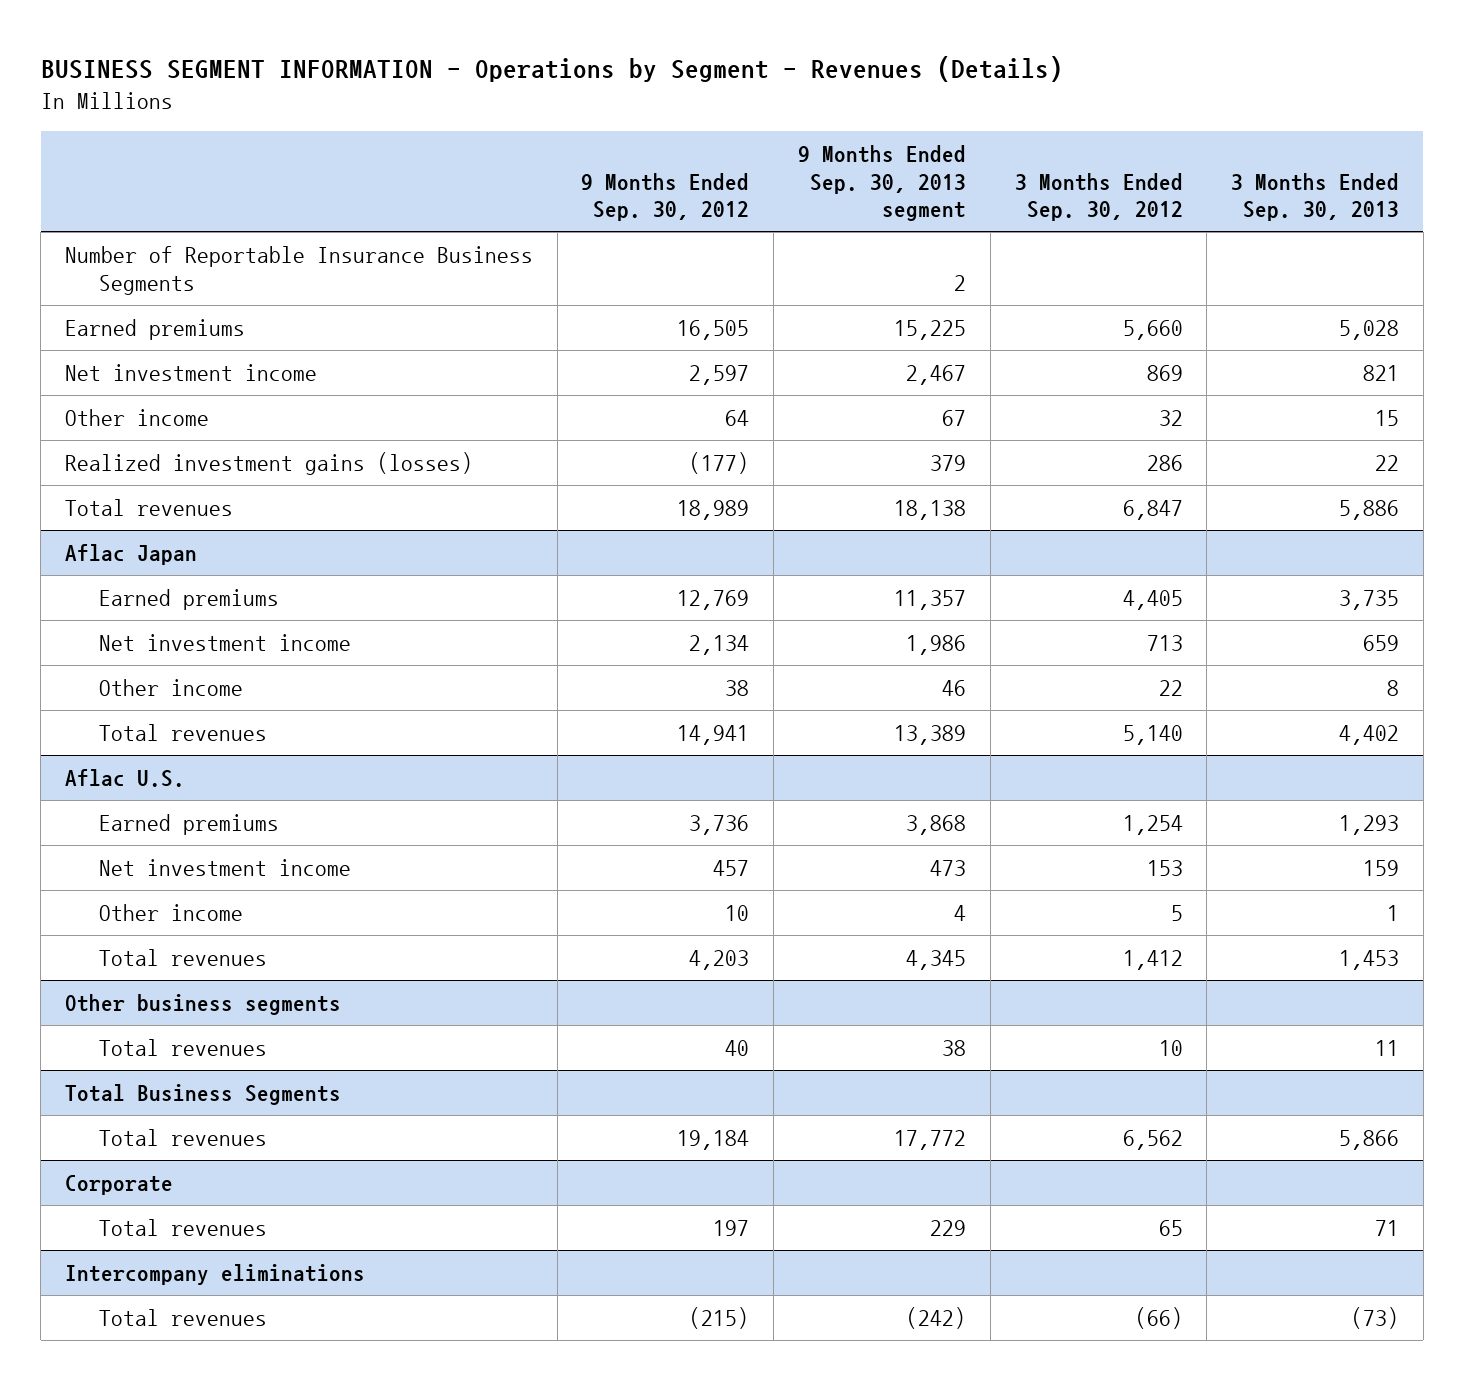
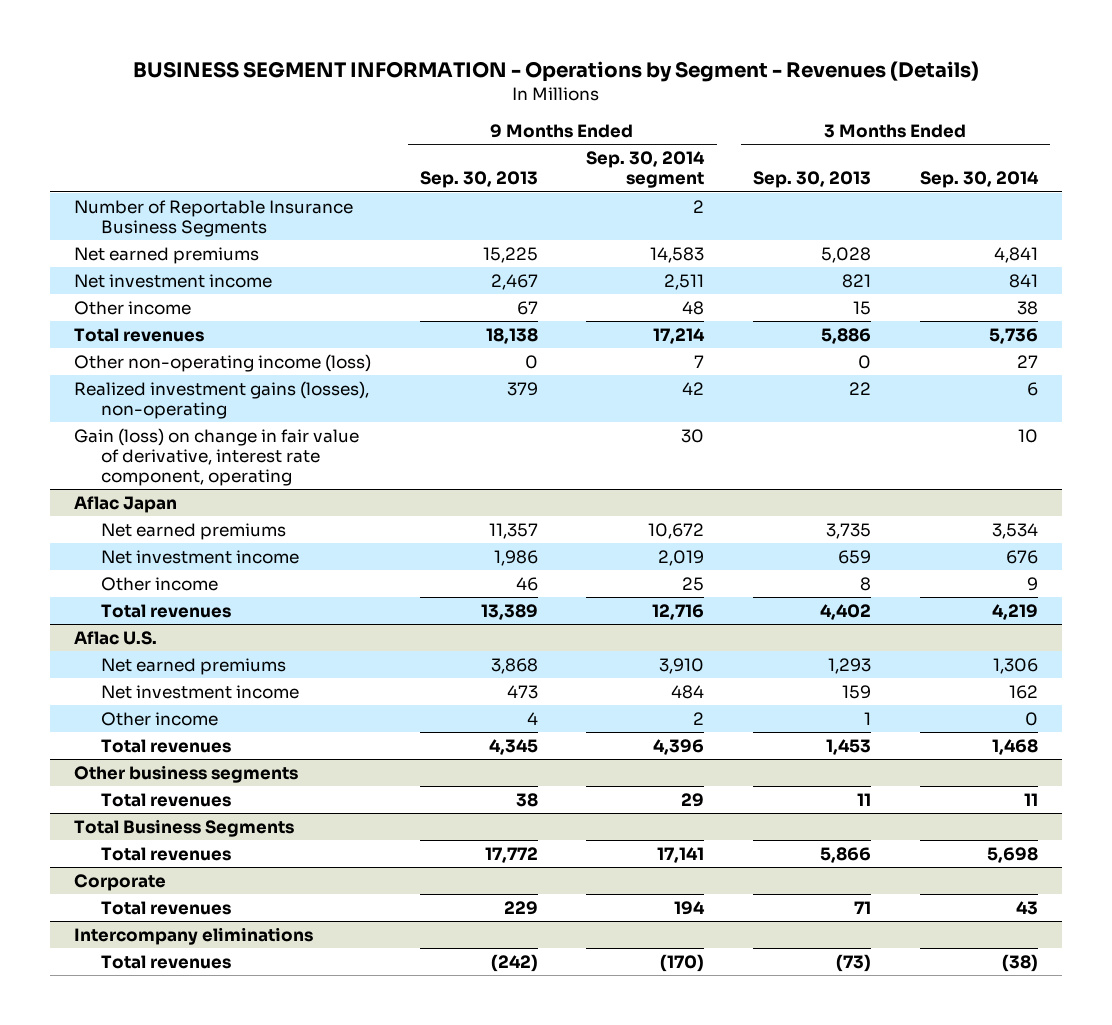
- | 9 Months Ended Sep. 30, 2012 | 9 Months Ended Sep. 30, 2013 segment | 3 Months Ended Sep. 30, 2012 | 3 Months Ended Sep. 30, 2013
+ | 9 Months Ended Sep. 30, 2013 | 9 Months Ended Sep. 30, 2014 segment | 3 Months Ended Sep. 30, 2013 | 3 Months Ended Sep. 30, 2014
- Earned premiums | 16,505 | 15,225 | 5,660 | 5,028
+ Net earned premiums | 15,225 | 14,583 | 5,028 | 4,841
- Realized investment gains (losses) | (177) | 379 | 286 | 22
+ Other non-operating income (loss) | 0 | 7 | 0 | 27
+ Realized investment gains (losses), non-operating | 379 | 42 | 22 | 6
+ Gain (loss) on change in fair value of derivative, interest rate component, operating | | 30 | | 10
@ Aflac Japan
- Earned premiums | 12,769 | 11,357 | 4,405 | 3,735
+ Net earned premiums | 11,357 | 10,672 | 3,735 | 3,534
@ Aflac U.S.
- Earned premiums | 3,736 | 3,868 | 1,254 | 1,293
+ Net earned premiums | 3,868 | 3,910 | 1,293 | 1,306

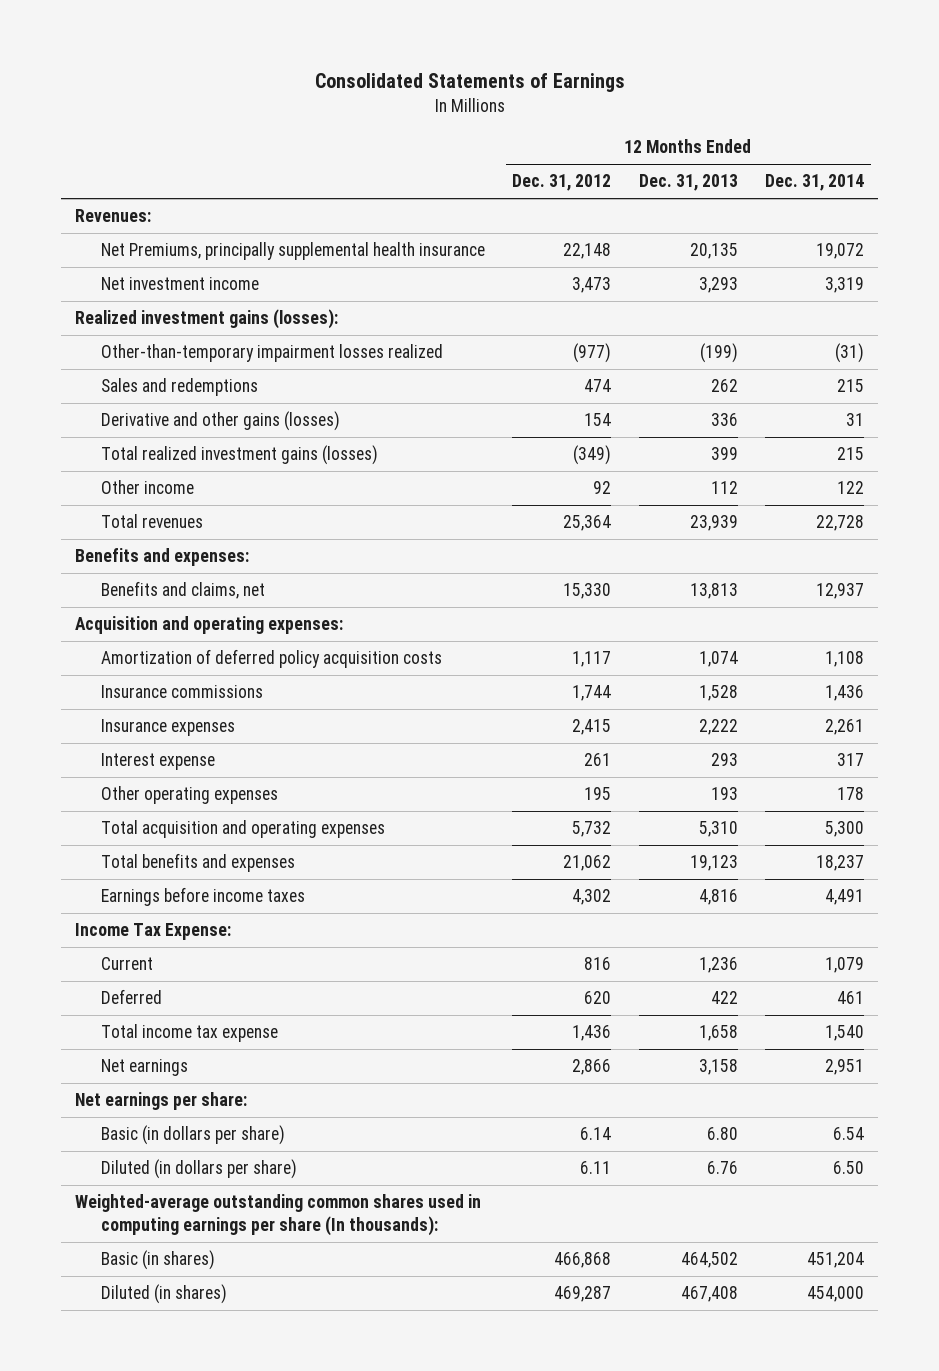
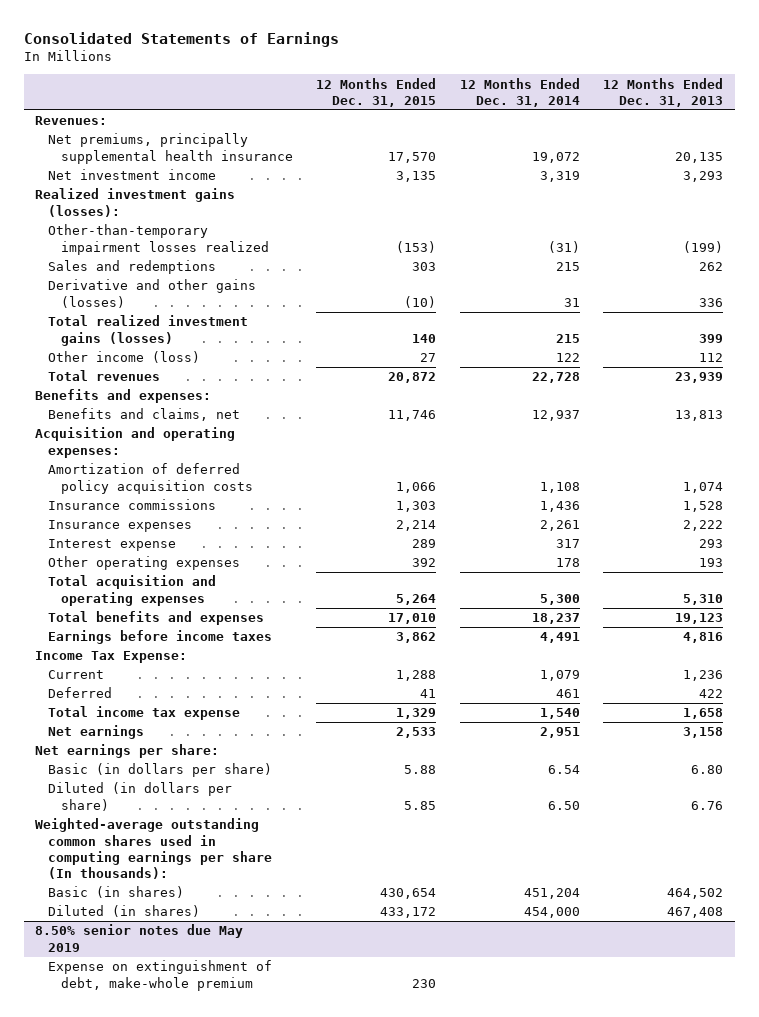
- | 12 Months Ended Dec. 31, 2012 | 12 Months Ended Dec. 31, 2013 | 12 Months Ended Dec. 31, 2014
+ | 12 Months Ended Dec. 31, 2015 | 12 Months Ended Dec. 31, 2014 | 12 Months Ended Dec. 31, 2013
- Net Premiums, principally supplemental health insurance | 22,148 | 20,135 | 19,072
+ Net premiums, principally supplemental health insurance | 17,570 | 19,072 | 20,135
- Other income | 92 | 112 | 122
+ Other income (loss) | 27 | 122 | 112
+ 8.50% senior notes due May 2019
+ Expense on extinguishment of debt, make-whole premium | 230 | |

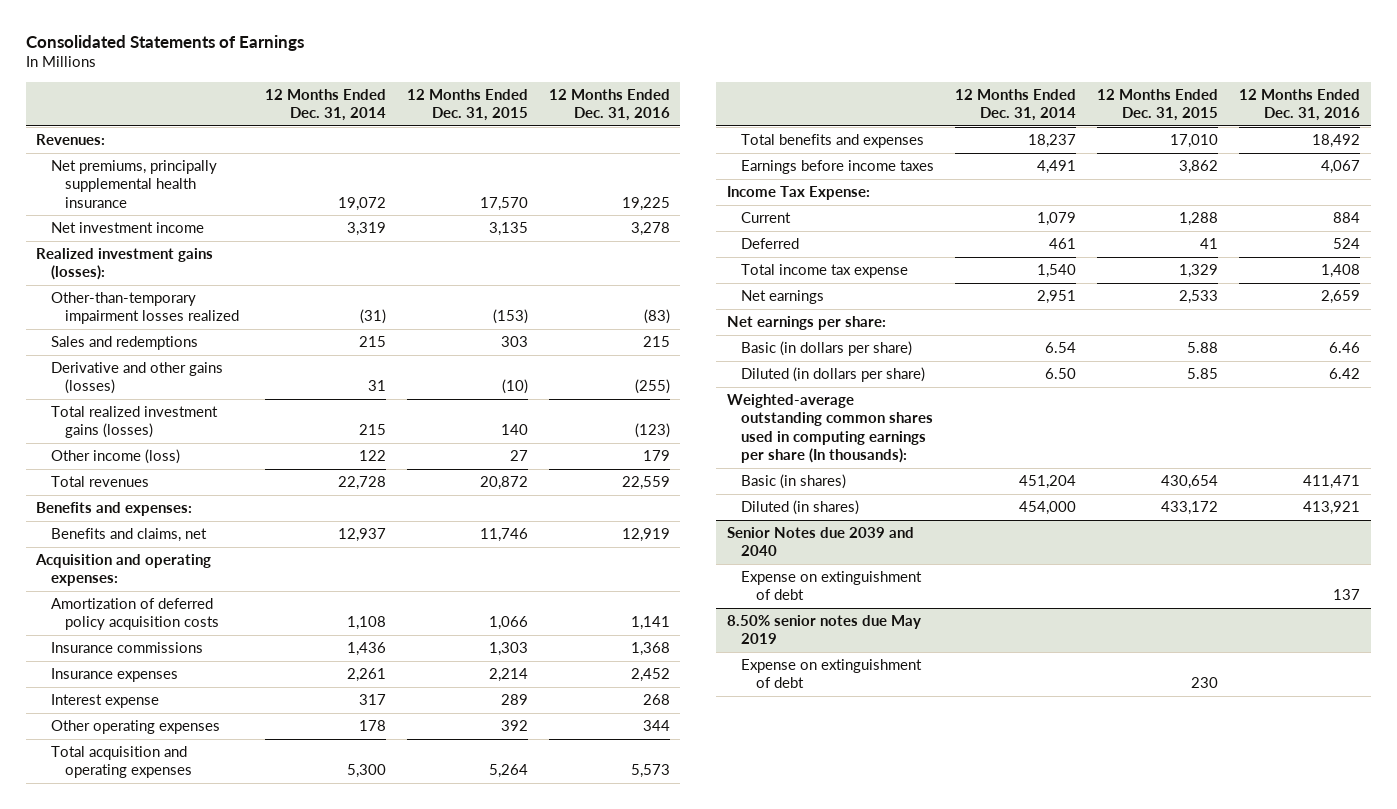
- | 12 Months Ended Dec. 31, 2015 | 12 Months Ended Dec. 31, 2014 | 12 Months Ended Dec. 31, 2013
+ | 12 Months Ended Dec. 31, 2014 | 12 Months Ended Dec. 31, 2015 | 12 Months Ended Dec. 31, 2016
+ Senior Notes due 2039 and 2040
+ Expense on extinguishment of debt | | | 137
@ 8.50% senior notes due May 2019
- Expense on extinguishment of debt, make-whole premium | 230 | |
+ Expense on extinguishment of debt | | 230 |

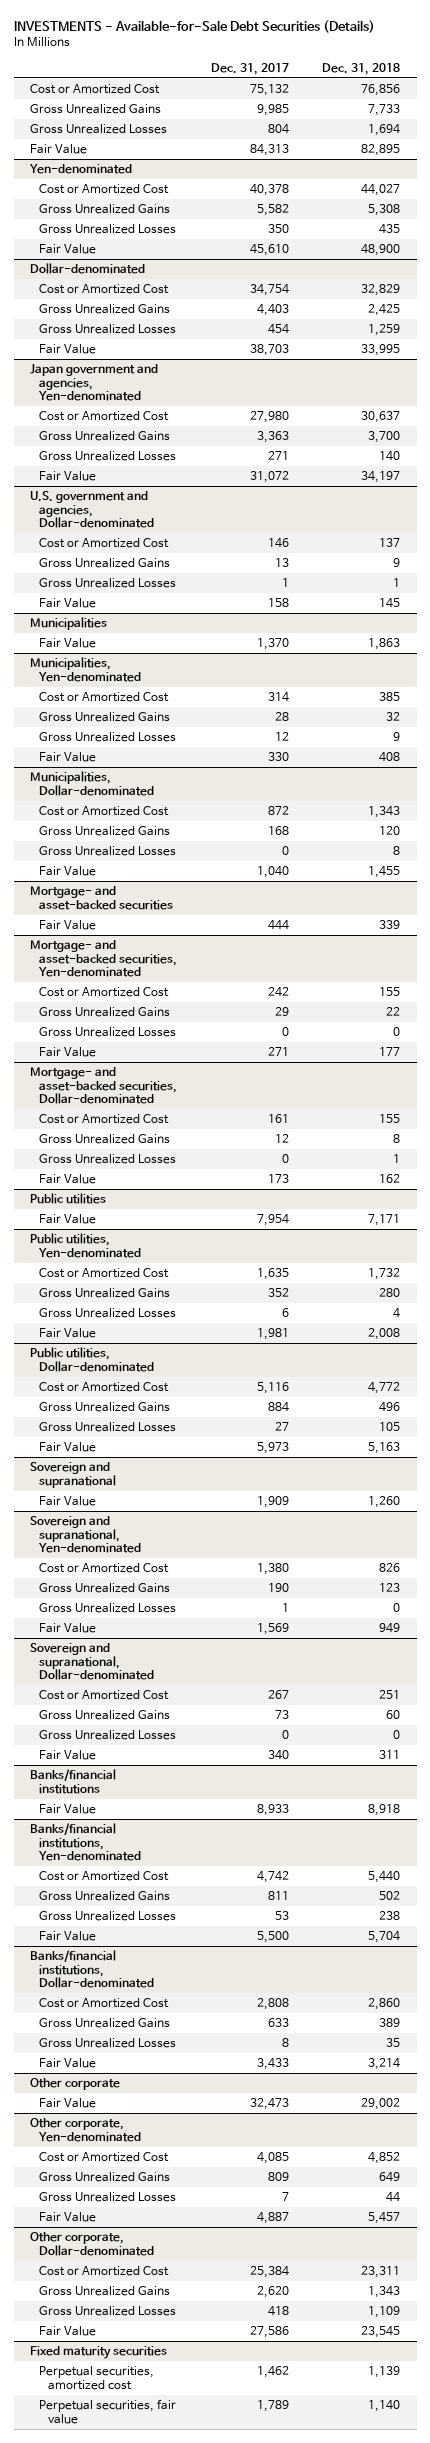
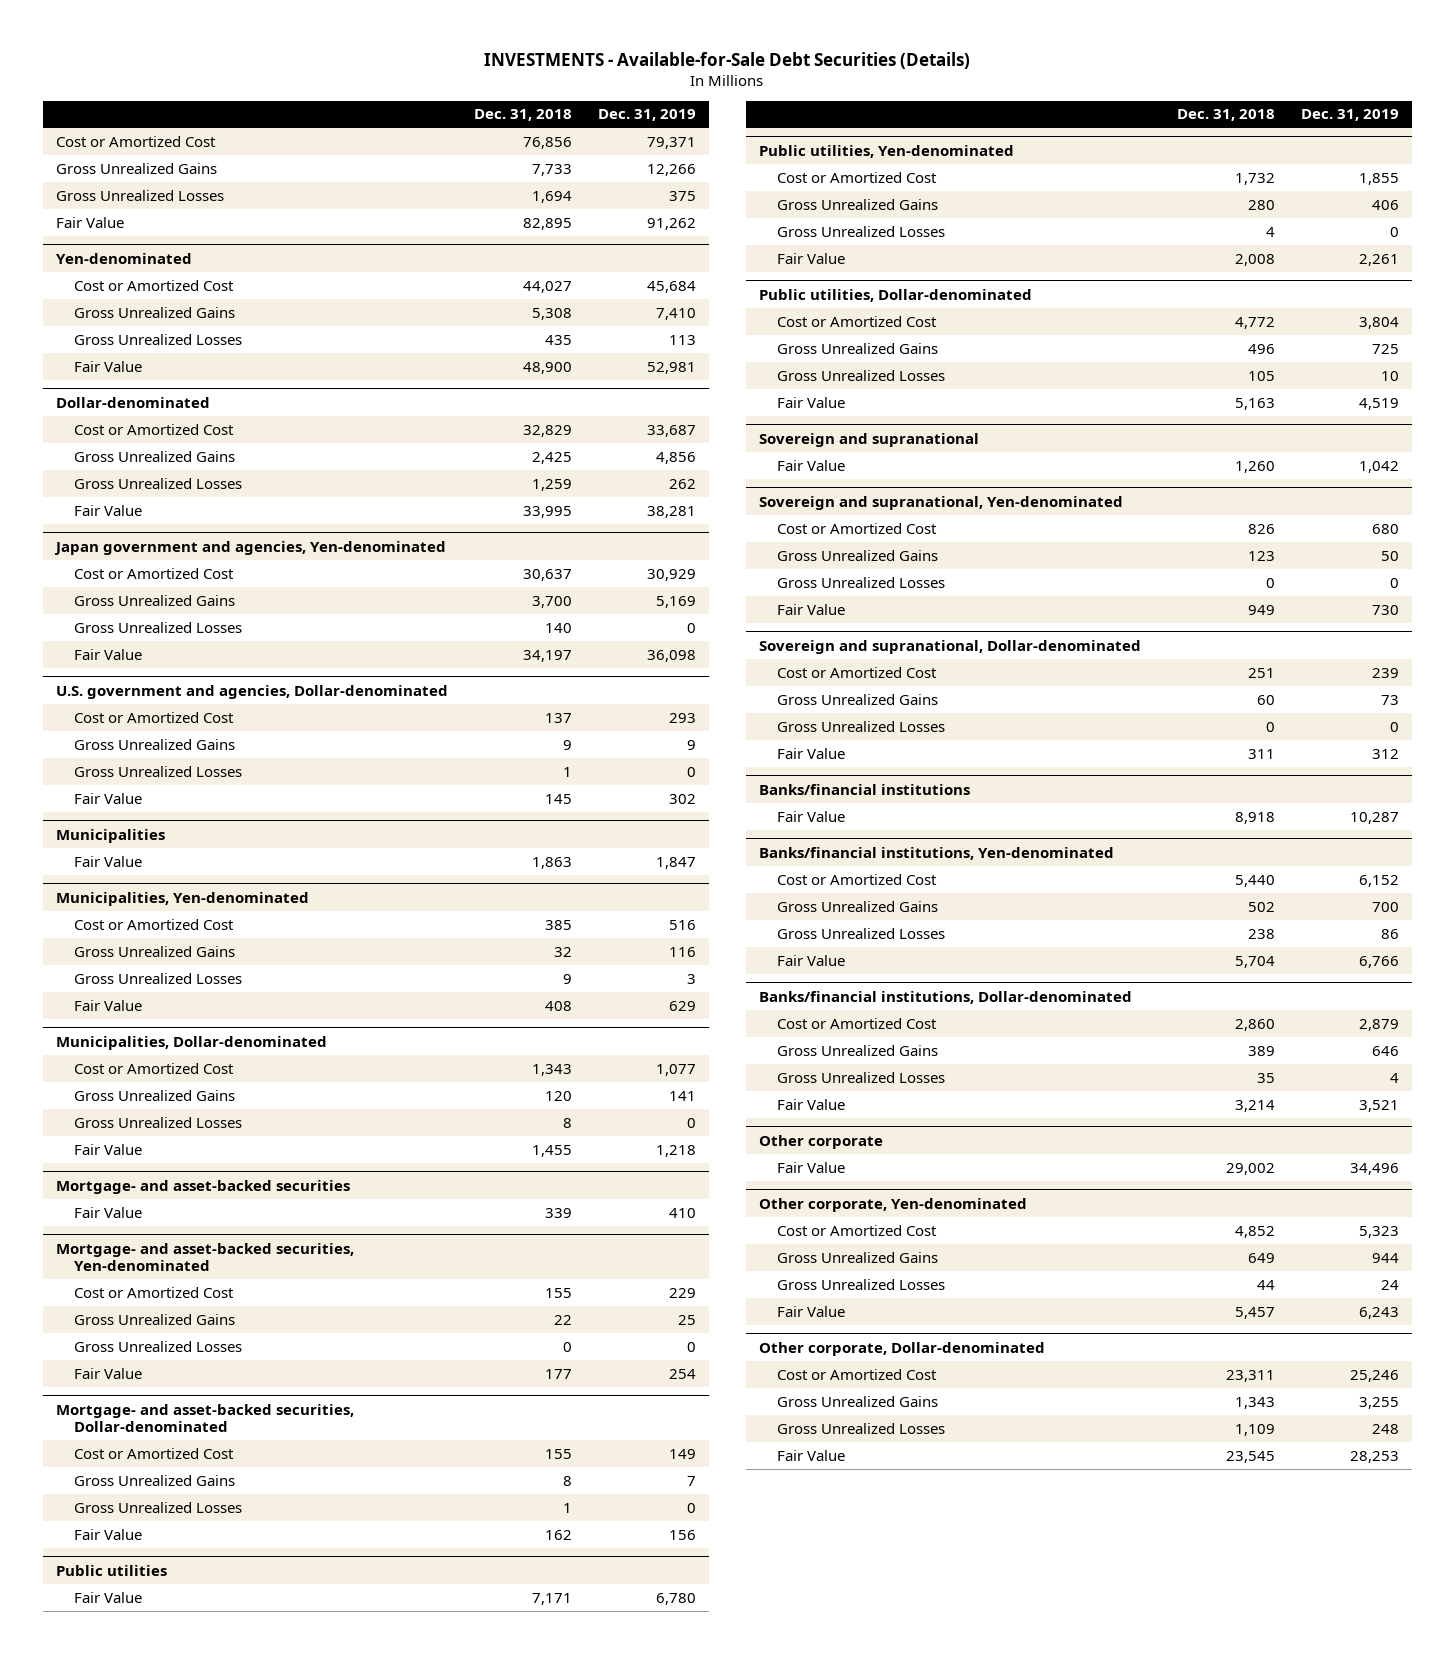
- | Dec. 31, 2017 | Dec. 31, 2018
+ | Dec. 31, 2018 | Dec. 31, 2019
- Fixed maturity securities
- Perpetual securities, amortized cost | 1,462 | 1,139
- Perpetual securities, fair value | 1,789 | 1,140

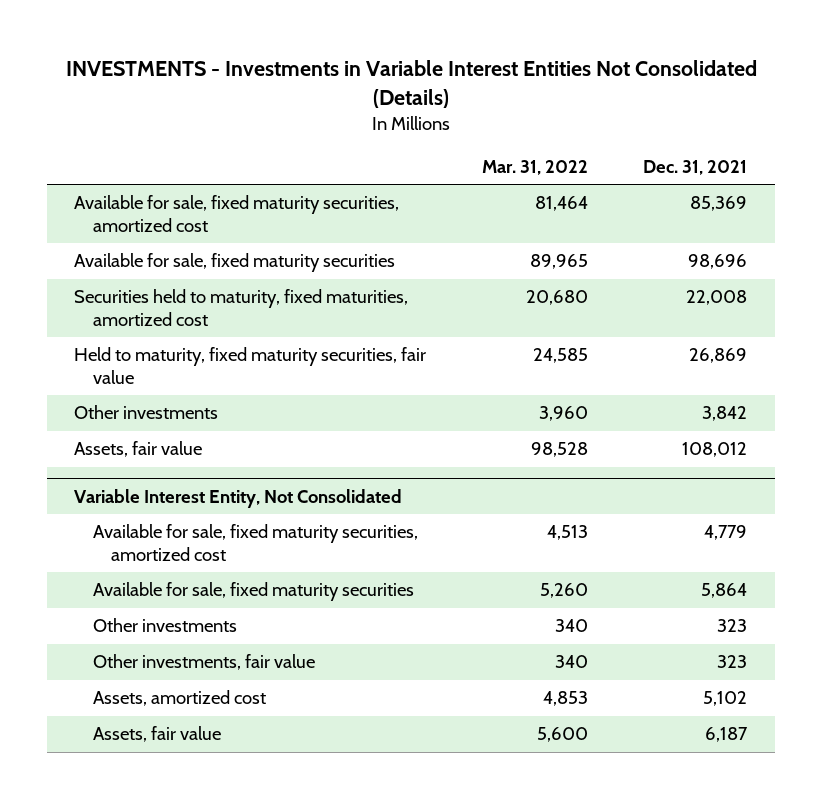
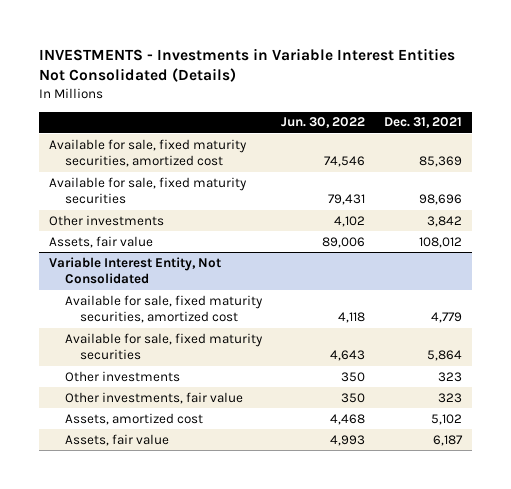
- | Mar. 31, 2022 | Dec. 31, 2021
+ | Jun. 30, 2022 | Dec. 31, 2021
- Securities held to maturity, fixed maturities, amortized cost | 20,680 | 22,008
- Held to maturity, fixed maturity securities, fair value | 24,585 | 26,869

